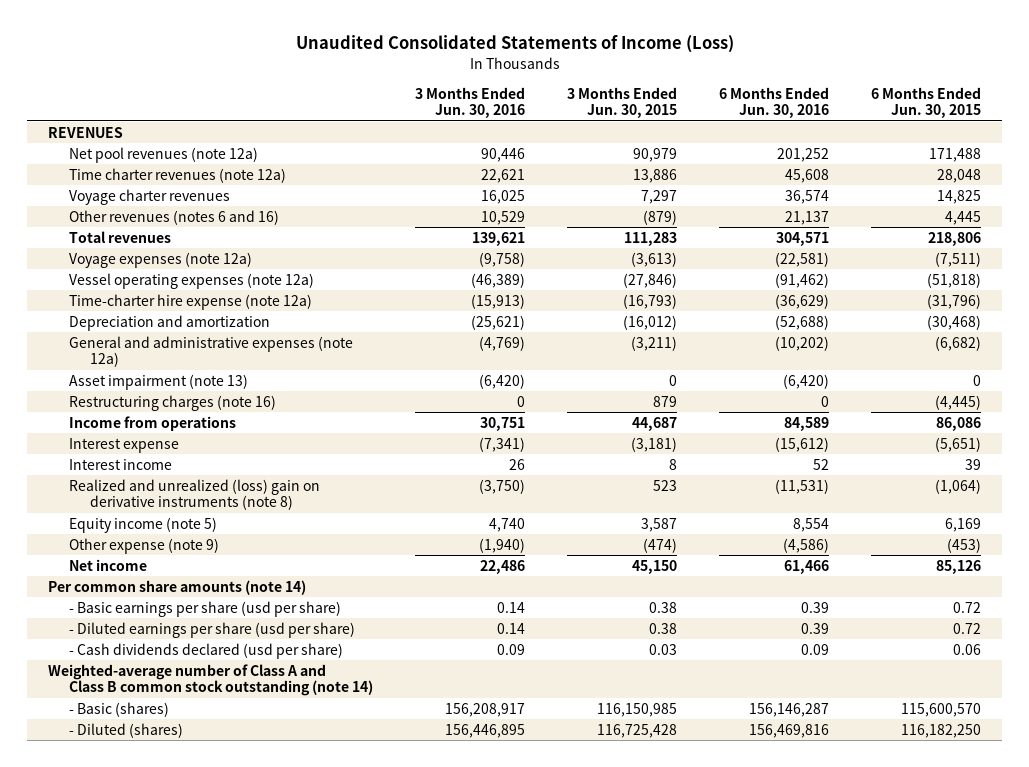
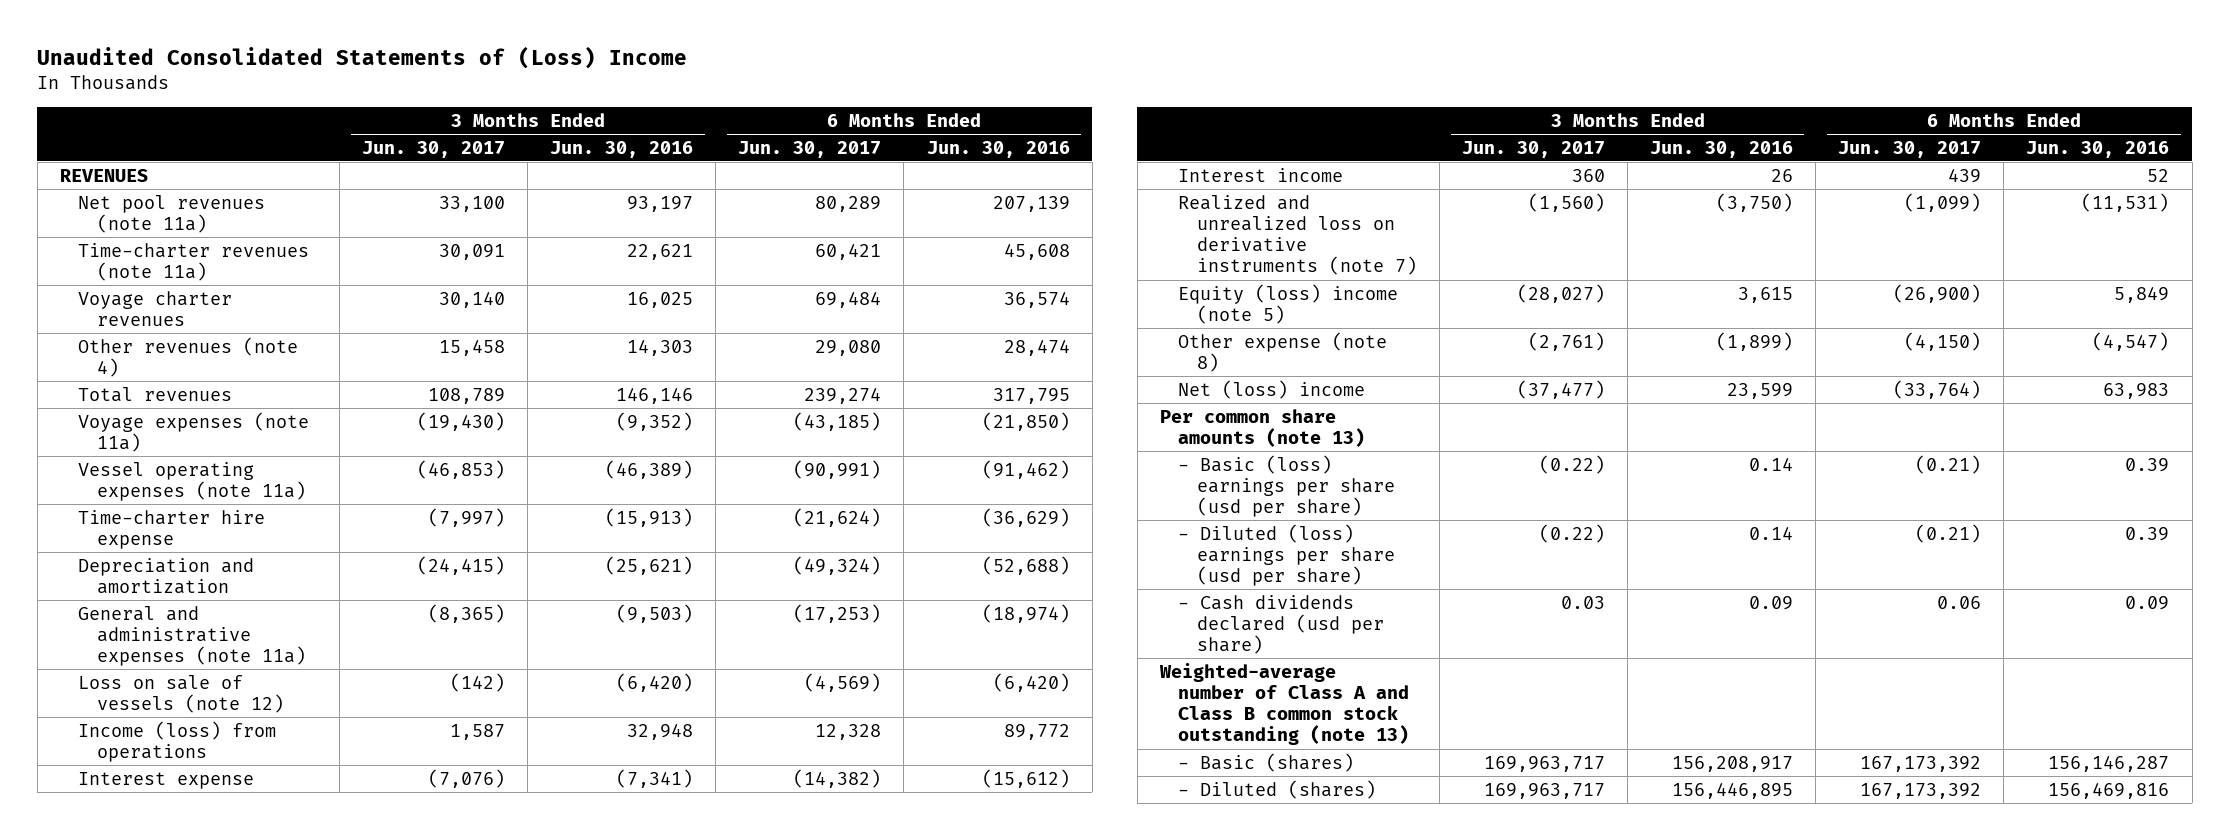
- Unaudited Consolidated Statements of Income (Loss)
+ Unaudited Consolidated Statements of (Loss) Income
- | 3 Months Ended Jun. 30, 2016 | 3 Months Ended Jun. 30, 2015 | 6 Months Ended Jun. 30, 2016 | 6 Months Ended Jun. 30, 2015
+ | 3 Months Ended Jun. 30, 2017 | 3 Months Ended Jun. 30, 2016 | 6 Months Ended Jun. 30, 2017 | 6 Months Ended Jun. 30, 2016
- Net pool revenues (note 12a) | 90,446 | 90,979 | 201,252 | 171,488
- Time charter revenues (note 12a) | 22,621 | 13,886 | 45,608 | 28,048
+ Net pool revenues (note 11a) | 33,100 | 93,197 | 80,289 | 207,139
+ Time-charter revenues (note 11a) | 30,091 | 22,621 | 60,421 | 45,608
- Other revenues (notes 6 and 16) | 10,529 | (879) | 21,137 | 4,445
- Total revenues | 139,621 | 111,283 | 304,571 | 218,806
- Voyage expenses (note 12a) | (9,758) | (3,613) | (22,581) | (7,511)
- Vessel operating expenses (note 12a) | (46,389) | (27,846) | (91,462) | (51,818)
- Time-charter hire expense (note 12a) | (15,913) | (16,793) | (36,629) | (31,796)
+ Other revenues (note 4) | 15,458 | 14,303 | 29,080 | 28,474
+ Total revenues | 108,789 | 146,146 | 239,274 | 317,795
+ Voyage expenses (note 11a) | (19,430) | (9,352) | (43,185) | (21,850)
+ Vessel operating expenses (note 11a) | (46,853) | (46,389) | (90,991) | (91,462)
+ Time-charter hire expense | (7,997) | (15,913) | (21,624) | (36,629)
- General and administrative expenses (note 12a) | (4,769) | (3,211) | (10,202) | (6,682)
- Asset impairment (note 13) | (6,420) | 0 | (6,420) | 0
- Restructuring charges (note 16) | 0 | 879 | 0 | (4,445)
- Income from operations | 30,751 | 44,687 | 84,589 | 86,086
+ General and administrative expenses (note 11a) | (8,365) | (9,503) | (17,253) | (18,974)
+ Loss on sale of vessels (note 12) | (142) | (6,420) | (4,569) | (6,420)
+ Income (loss) from operations | 1,587 | 32,948 | 12,328 | 89,772
- Realized and unrealized (loss) gain on derivative instruments (note 8) | (3,750) | 523 | (11,531) | (1,064)
- Equity income (note 5) | 4,740 | 3,587 | 8,554 | 6,169
- Other expense (note 9) | (1,940) | (474) | (4,586) | (453)
- Net income | 22,486 | 45,150 | 61,466 | 85,126
- Per common share amounts (note 14)
- - Basic earnings per share (usd per share) | 0.14 | 0.38 | 0.39 | 0.72
- - Diluted earnings per share (usd per share) | 0.14 | 0.38 | 0.39 | 0.72
+ Realized and unrealized loss on derivative instruments (note 7) | (1,560) | (3,750) | (1,099) | (11,531)
+ Equity (loss) income (note 5) | (28,027) | 3,615 | (26,900) | 5,849
+ Other expense (note 8) | (2,761) | (1,899) | (4,150) | (4,547)
+ Net (loss) income | (37,477) | 23,599 | (33,764) | 63,983
+ Per common share amounts (note 13)
+ - Basic (loss) earnings per share (usd per share) | (0.22) | 0.14 | (0.21) | 0.39
+ - Diluted (loss) earnings per share (usd per share) | (0.22) | 0.14 | (0.21) | 0.39
- Weighted-average number of Class A and Class B common stock outstanding (note 14)
+ Weighted-average number of Class A and Class B common stock outstanding (note 13)

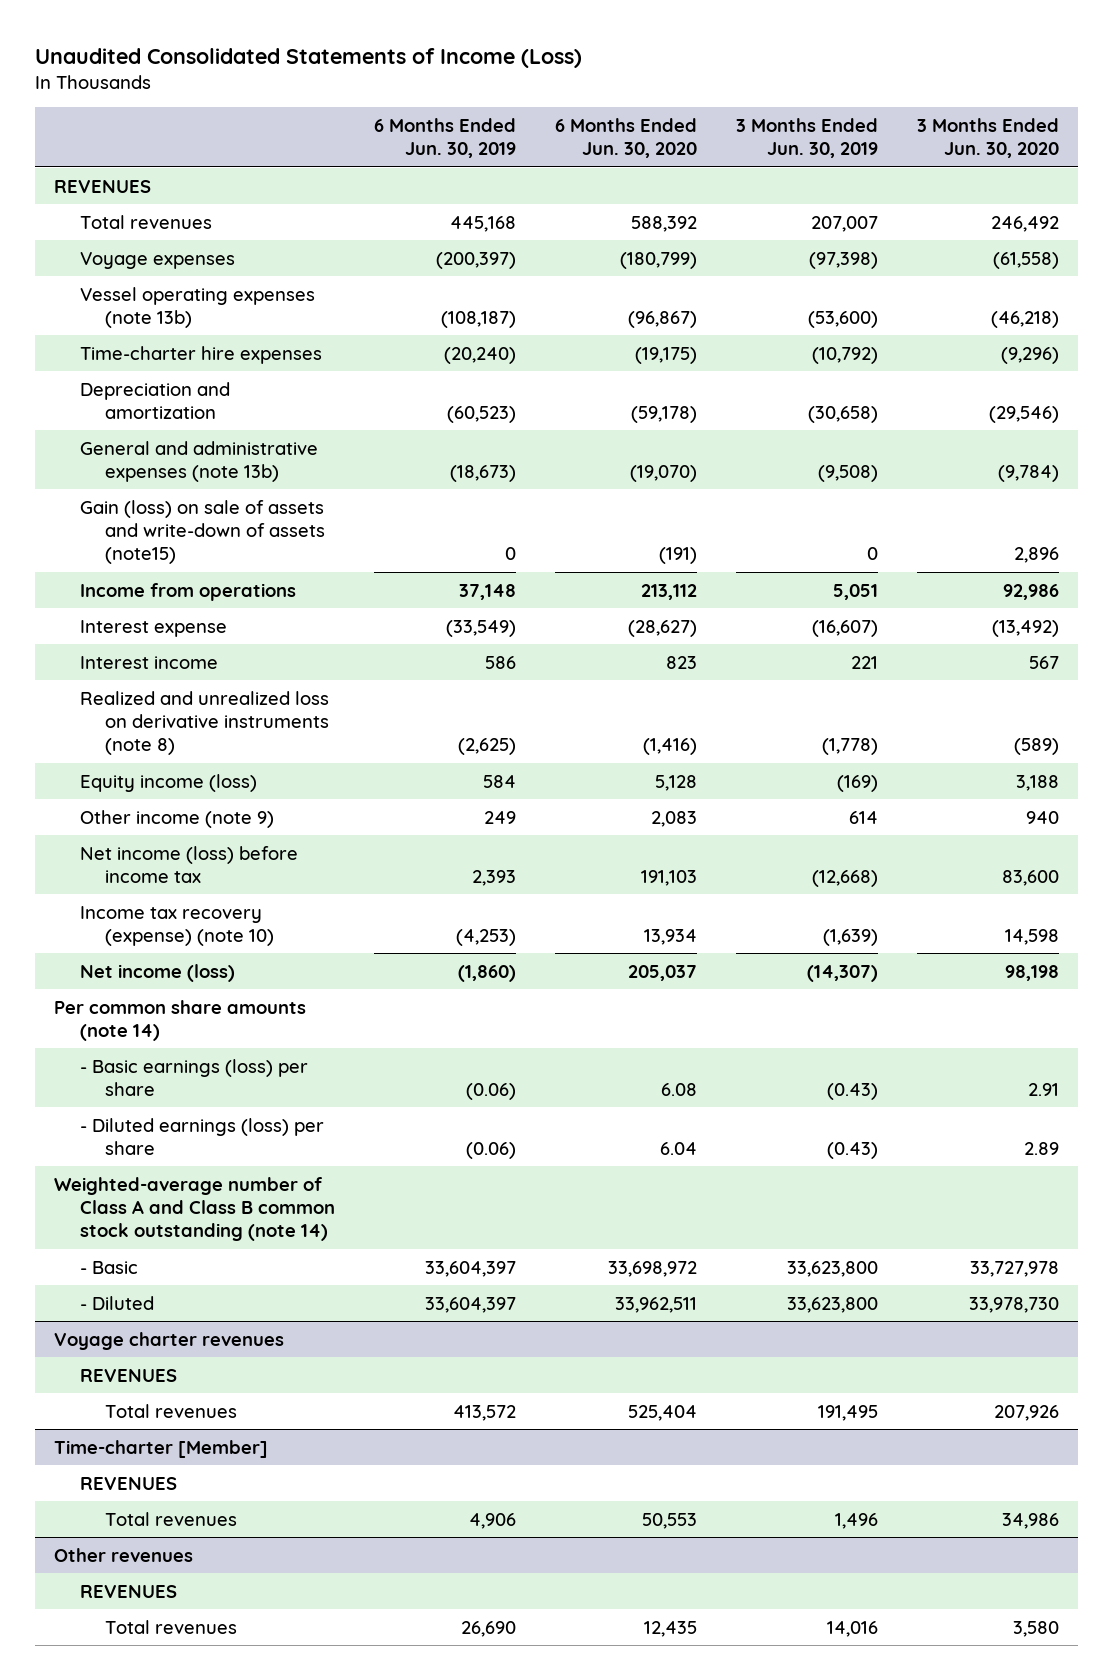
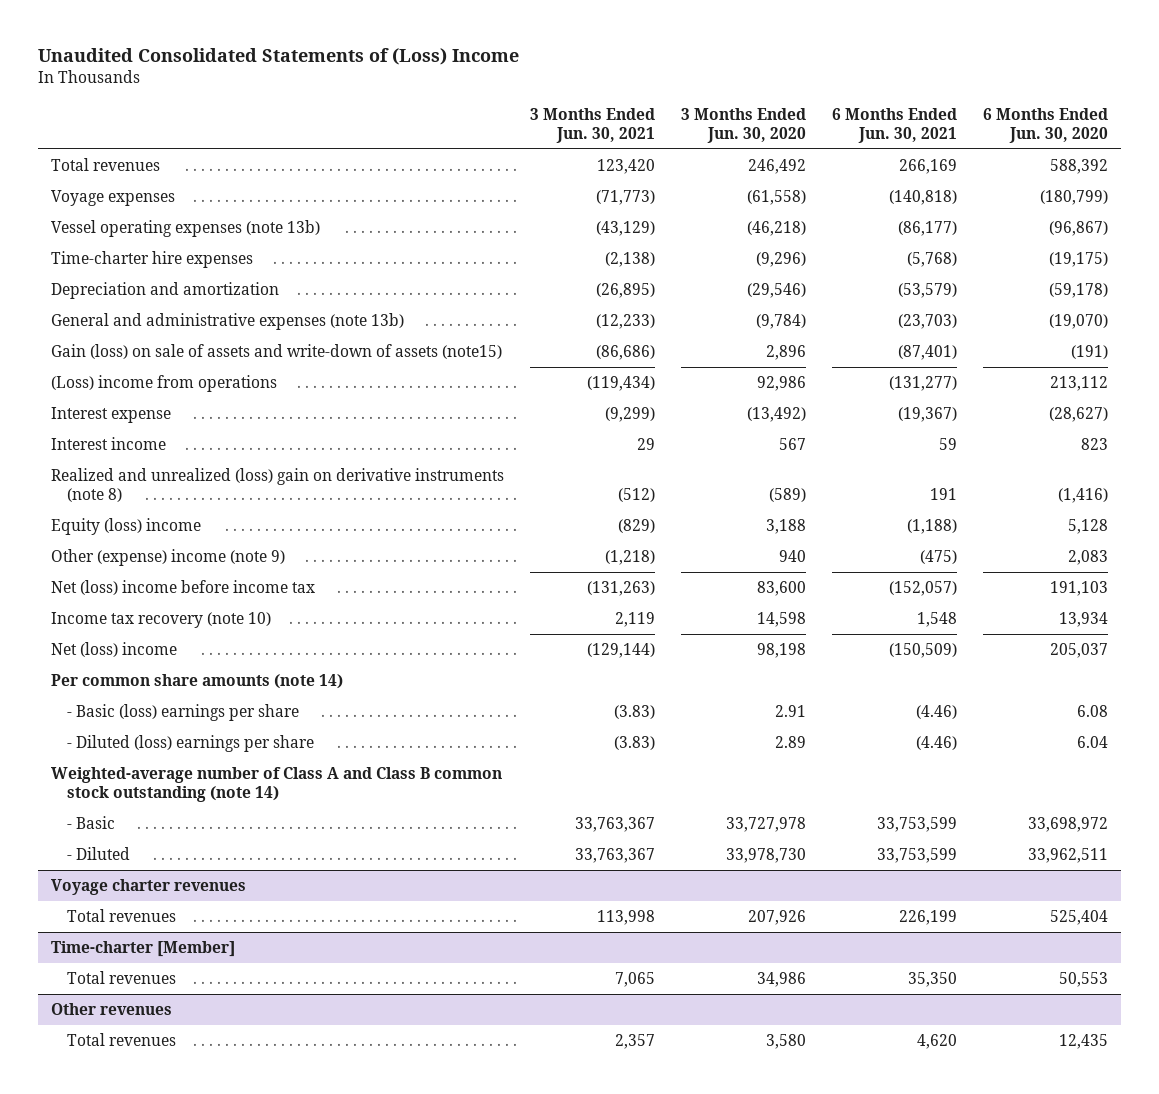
- Unaudited Consolidated Statements of Income (Loss)
+ Unaudited Consolidated Statements of (Loss) Income
- | 6 Months Ended Jun. 30, 2019 | 6 Months Ended Jun. 30, 2020 | 3 Months Ended Jun. 30, 2019 | 3 Months Ended Jun. 30, 2020
+ | 3 Months Ended Jun. 30, 2021 | 3 Months Ended Jun. 30, 2020 | 6 Months Ended Jun. 30, 2021 | 6 Months Ended Jun. 30, 2020
- REVENUES
- Income from operations | 37,148 | 213,112 | 5,051 | 92,986
+ (Loss) income from operations | (119,434) | 92,986 | (131,277) | 213,112
- Realized and unrealized loss on derivative instruments (note 8) | (2,625) | (1,416) | (1,778) | (589)
- Equity income (loss) | 584 | 5,128 | (169) | 3,188
- Other income (note 9) | 249 | 2,083 | 614 | 940
- Net income (loss) before income tax | 2,393 | 191,103 | (12,668) | 83,600
- Income tax recovery (expense) (note 10) | (4,253) | 13,934 | (1,639) | 14,598
- Net income (loss) | (1,860) | 205,037 | (14,307) | 98,198
+ Realized and unrealized (loss) gain on derivative instruments (note 8) | (512) | (589) | 191 | (1,416)
+ Equity (loss) income | (829) | 3,188 | (1,188) | 5,128
+ Other (expense) income (note 9) | (1,218) | 940 | (475) | 2,083
+ Net (loss) income before income tax | (131,263) | 83,600 | (152,057) | 191,103
+ Income tax recovery (note 10) | 2,119 | 14,598 | 1,548 | 13,934
+ Net (loss) income | (129,144) | 98,198 | (150,509) | 205,037
- - Basic earnings (loss) per share | (0.06) | 6.08 | (0.43) | 2.91
- - Diluted earnings (loss) per share | (0.06) | 6.04 | (0.43) | 2.89
+ - Basic (loss) earnings per share | (3.83) | 2.91 | (4.46) | 6.08
+ - Diluted (loss) earnings per share | (3.83) | 2.89 | (4.46) | 6.04
@ Voyage charter revenues
- REVENUES
@ Time-charter [Member]
- REVENUES
@ Other revenues
- REVENUES

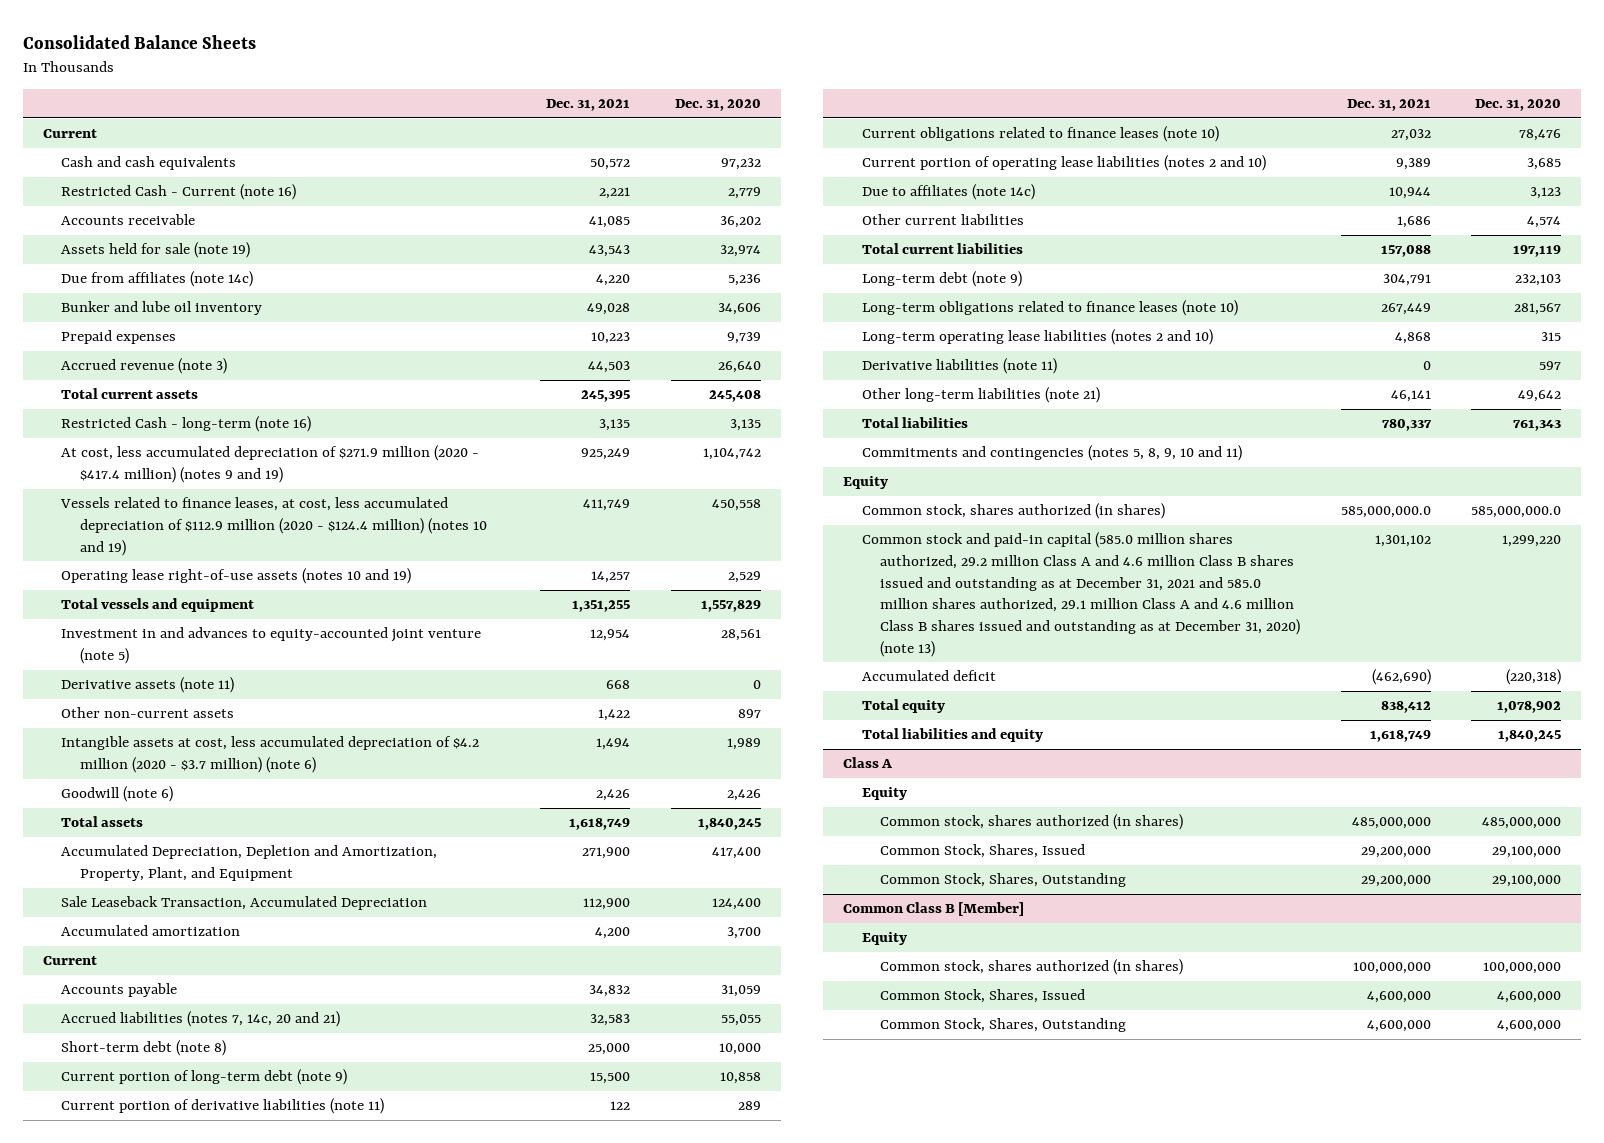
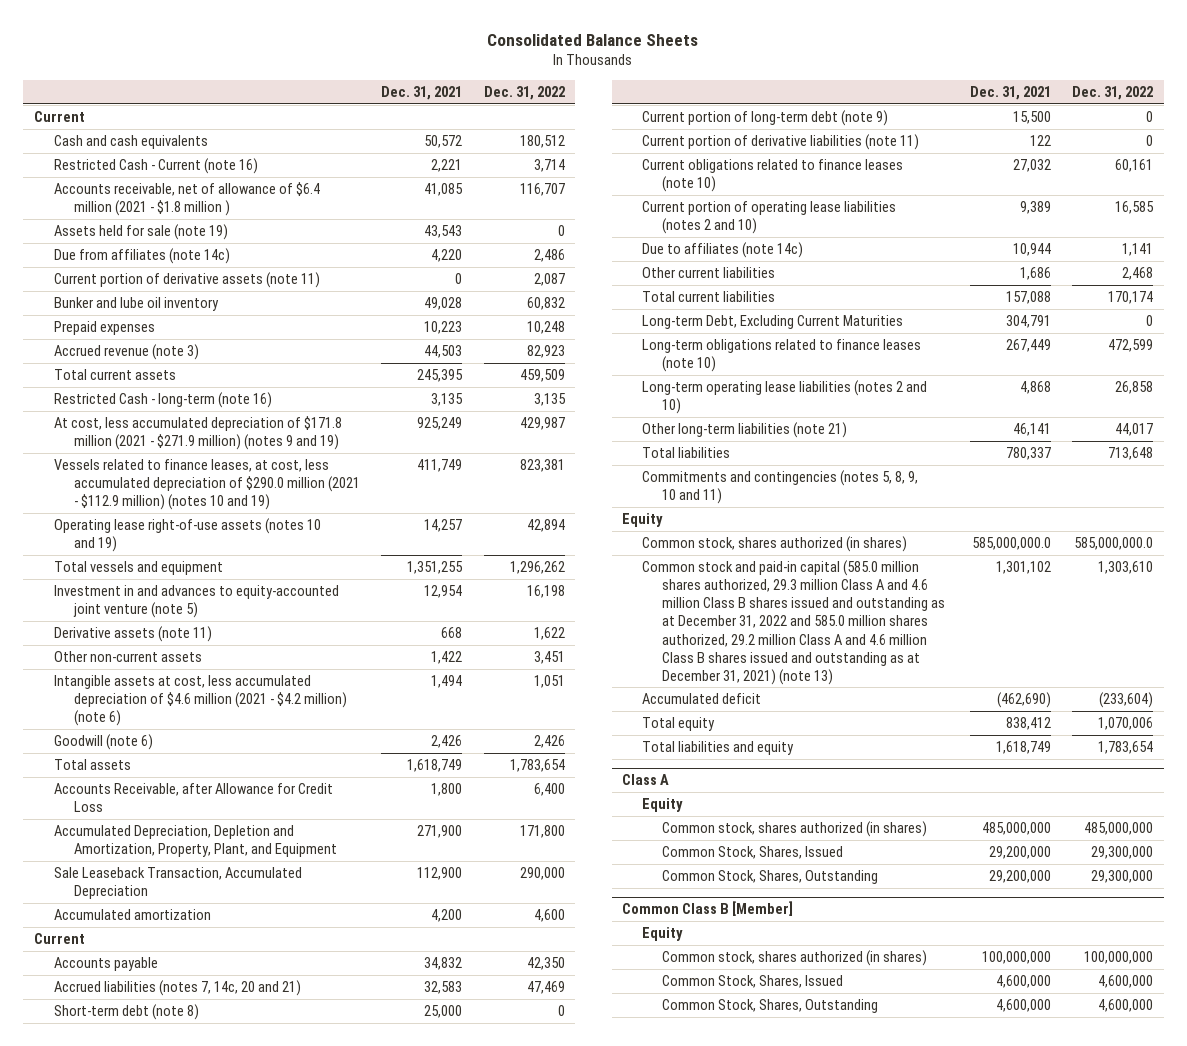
- | Dec. 31, 2021 | Dec. 31, 2020
+ | Dec. 31, 2021 | Dec. 31, 2022
- Accounts receivable | 41,085 | 36,202
+ Accounts receivable, net of allowance of $6.4 million (2021 - $1.8 million ) | 41,085 | 116,707
+ Current portion of derivative assets (note 11) | 0 | 2,087
- At cost, less accumulated depreciation of $271.9 million (2020 - $417.4 million) (notes 9 and 19) | 925,249 | 1,104,742
- Vessels related to finance leases, at cost, less accumulated depreciation of $112.9 million (2020 - $124.4 million) (notes 10 and 19) | 411,749 | 450,558
+ At cost, less accumulated depreciation of $171.8 million (2021 - $271.9 million) (notes 9 and 19) | 925,249 | 429,987
+ Vessels related to finance leases, at cost, less accumulated depreciation of $290.0 million (2021 - $112.9 million) (notes 10 and 19) | 411,749 | 823,381
- Intangible assets at cost, less accumulated depreciation of $4.2 million (2020 - $3.7 million) (note 6) | 1,494 | 1,989
+ Intangible assets at cost, less accumulated depreciation of $4.6 million (2021 - $4.2 million) (note 6) | 1,494 | 1,051
+ Accounts Receivable, after Allowance for Credit Loss | 1,800 | 6,400
- Long-term debt (note 9) | 304,791 | 232,103
+ Long-term Debt, Excluding Current Maturities | 304,791 | 0
- Derivative liabilities (note 11) | 0 | 597
- Common stock and paid-in capital (585.0 million shares authorized, 29.2 million Class A and 4.6 million Class B shares issued and outstanding as at December 31, 2021 and 585.0 million shares authorized, 29.1 million Class A and 4.6 million Class B shares issued and outstanding as at December 31, 2020) (note 13) | 1,301,102 | 1,299,220
+ Common stock and paid-in capital (585.0 million shares authorized, 29.3 million Class A and 4.6 million Class B shares issued and outstanding as at December 31, 2022 and 585.0 million shares authorized, 29.2 million Class A and 4.6 million Class B shares issued and outstanding as at December 31, 2021) (note 13) | 1,301,102 | 1,303,610

